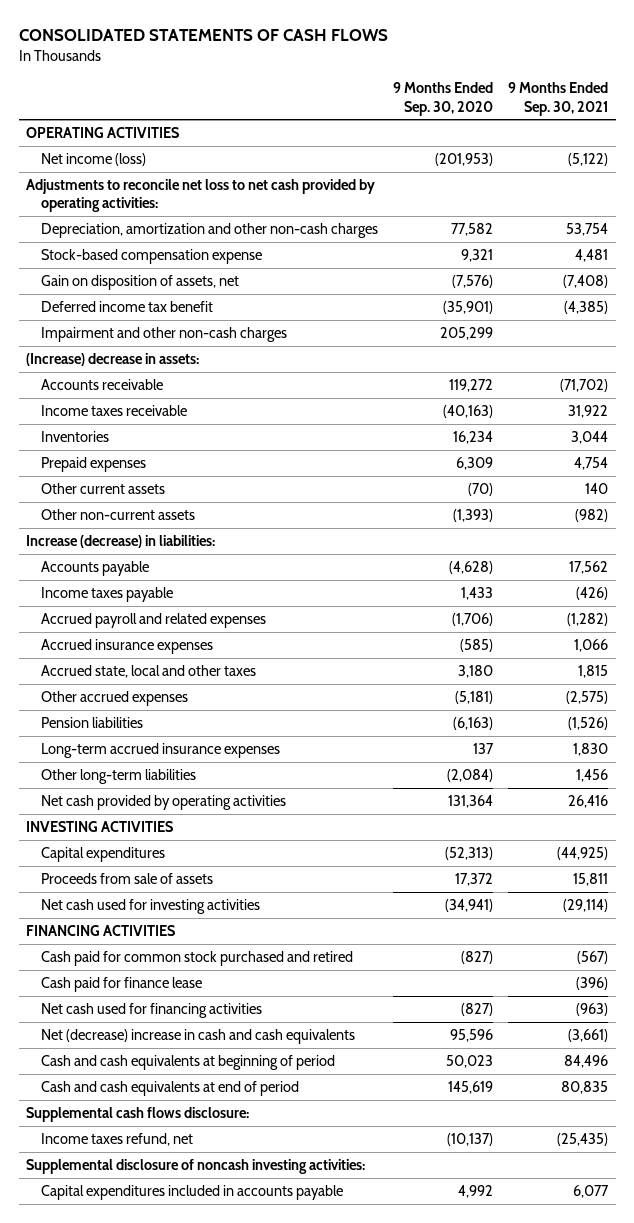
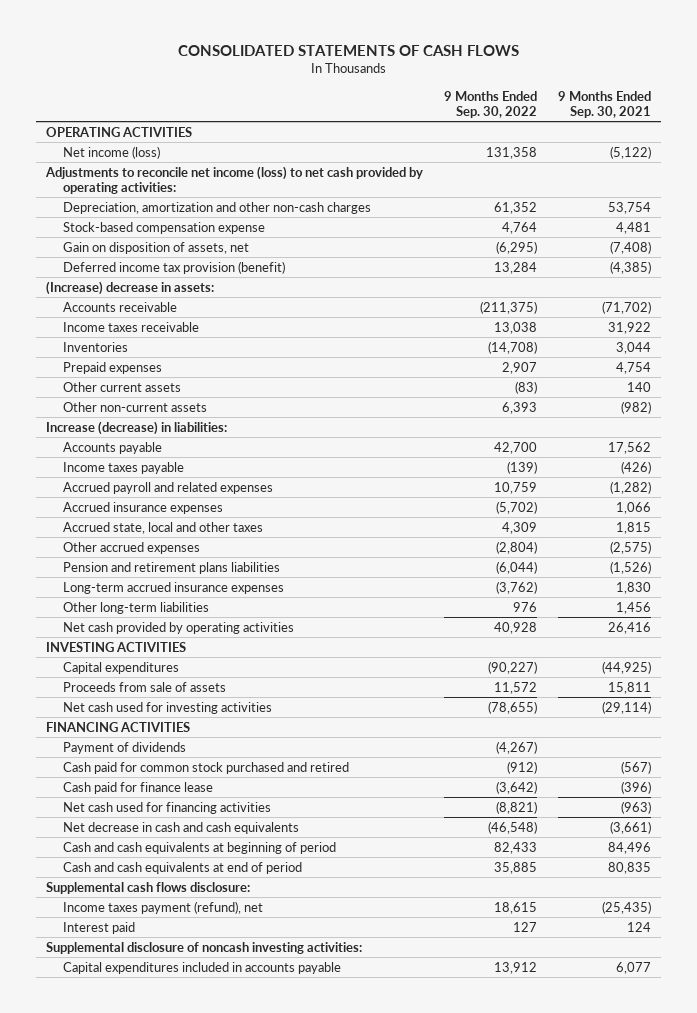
- | 9 Months Ended Sep. 30, 2020 | 9 Months Ended Sep. 30, 2021
+ | 9 Months Ended Sep. 30, 2022 | 9 Months Ended Sep. 30, 2021
- Adjustments to reconcile net loss to net cash provided by operating activities:
+ Adjustments to reconcile net income (loss) to net cash provided by operating activities:
- Deferred income tax benefit | (35,901) | (4,385)
- Impairment and other non-cash charges | 205,299 |
+ Deferred income tax provision (benefit) | 13,284 | (4,385)
- Pension liabilities | (6,163) | (1,526)
+ Pension and retirement plans liabilities | (6,044) | (1,526)
+ Payment of dividends | (4,267) |
- Net (decrease) increase in cash and cash equivalents | 95,596 | (3,661)
+ Net decrease in cash and cash equivalents | (46,548) | (3,661)
- Income taxes refund, net | (10,137) | (25,435)
+ Income taxes payment (refund), net | 18,615 | (25,435)
+ Interest paid | 127 | 124

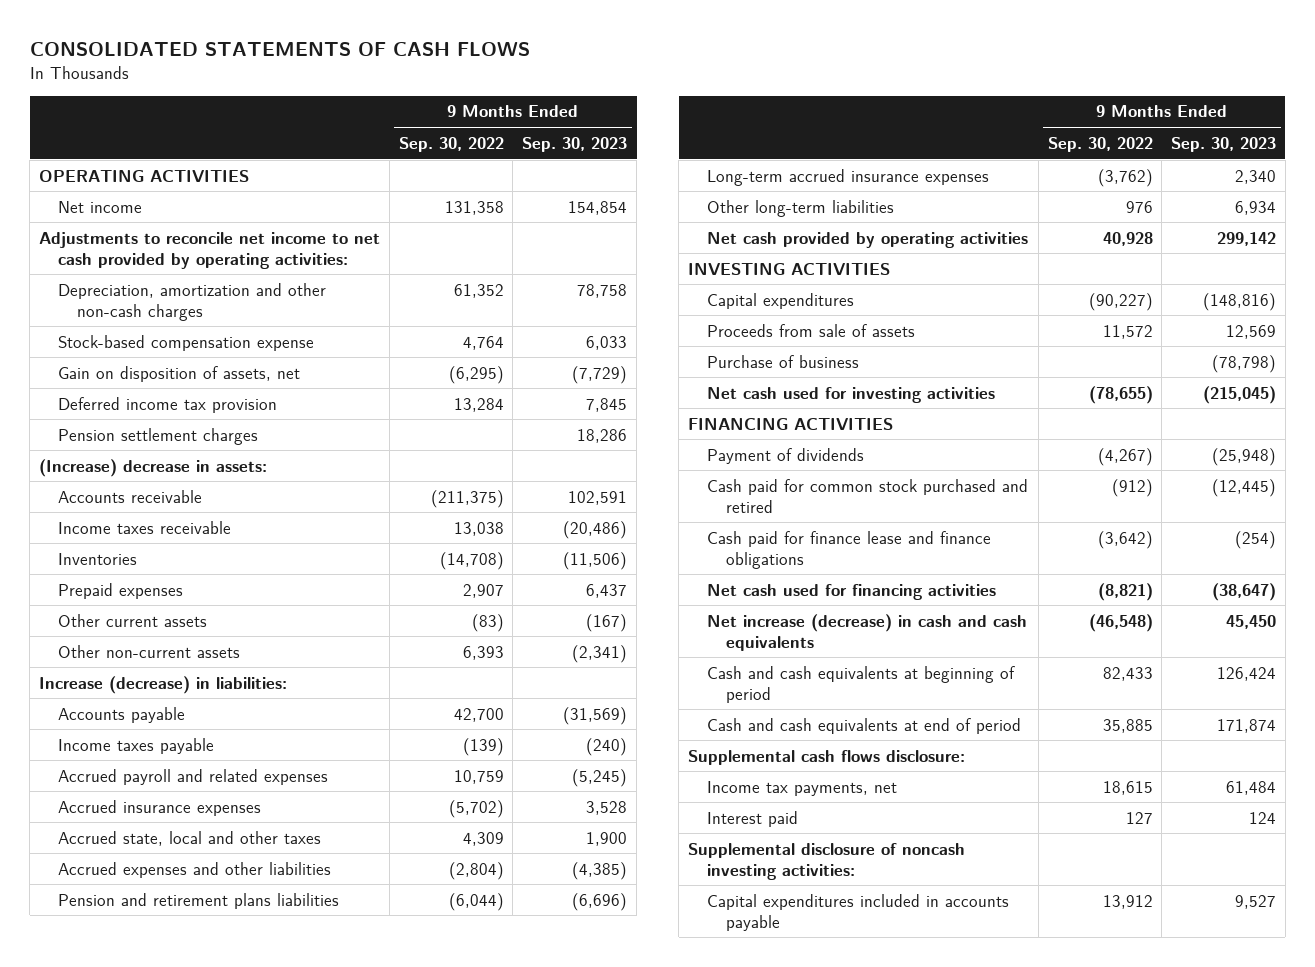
- | 9 Months Ended Sep. 30, 2022 | 9 Months Ended Sep. 30, 2021
+ | 9 Months Ended Sep. 30, 2022 | 9 Months Ended Sep. 30, 2023
- Net income (loss) | 131,358 | (5,122)
- Adjustments to reconcile net income (loss) to net cash provided by operating activities:
+ Net income | 131,358 | 154,854
+ Adjustments to reconcile net income to net cash provided by operating activities:
- Deferred income tax provision (benefit) | 13,284 | (4,385)
+ Deferred income tax provision | 13,284 | 7,845
+ Pension settlement charges | | 18,286
- Other accrued expenses | (2,804) | (2,575)
+ Accrued expenses and other liabilities | (2,804) | (4,385)
+ Purchase of business | | (78,798)
- Cash paid for finance lease | (3,642) | (396)
+ Cash paid for finance lease and finance obligations | (3,642) | (254)
- Net decrease in cash and cash equivalents | (46,548) | (3,661)
+ Net increase (decrease) in cash and cash equivalents | (46,548) | 45,450
- Income taxes payment (refund), net | 18,615 | (25,435)
+ Income tax payments, net | 18,615 | 61,484

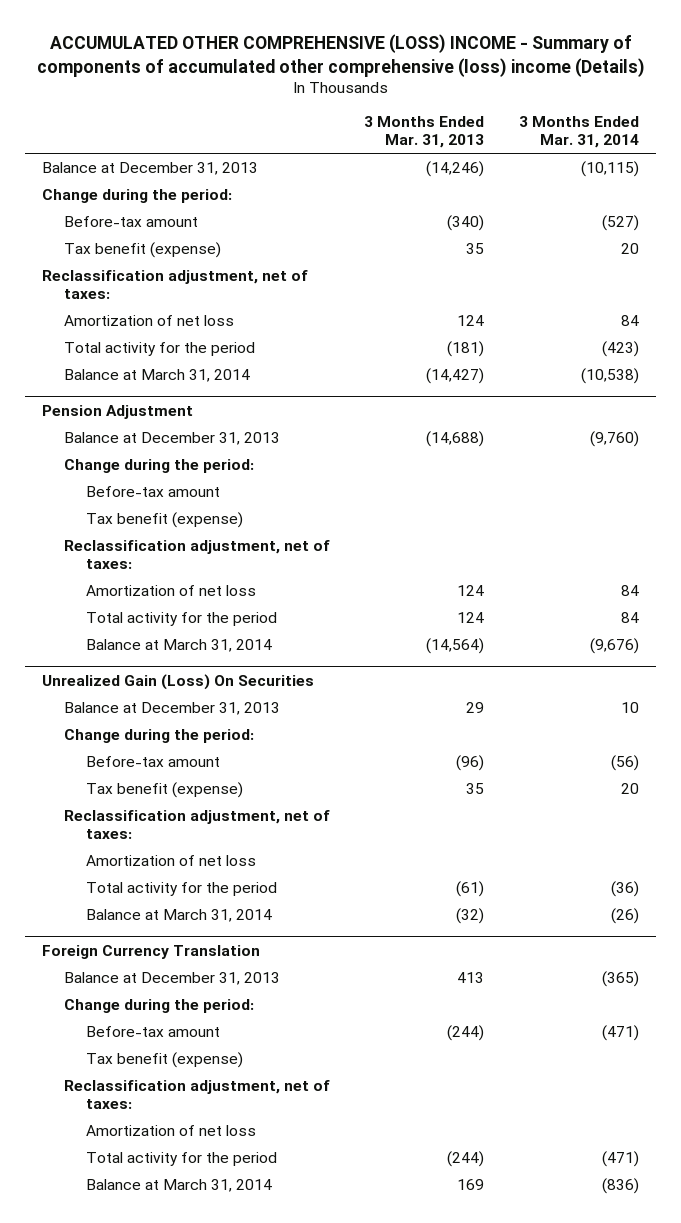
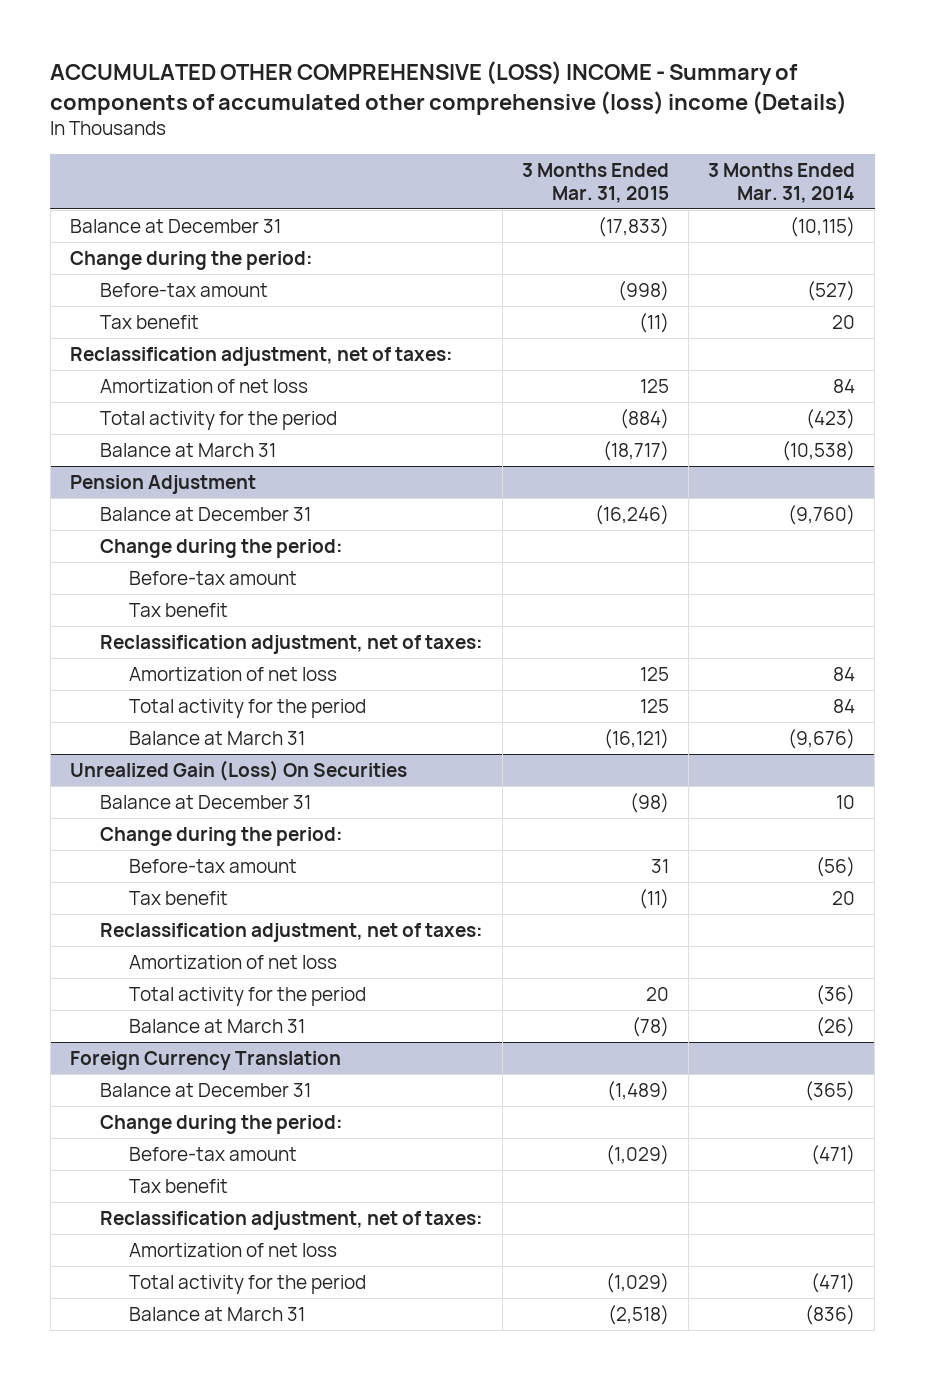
- | 3 Months Ended Mar. 31, 2013 | 3 Months Ended Mar. 31, 2014
+ | 3 Months Ended Mar. 31, 2015 | 3 Months Ended Mar. 31, 2014
- Balance at December 31, 2013 | (14,246) | (10,115)
+ Balance at December 31 | (17,833) | (10,115)
- Tax benefit (expense) | 35 | 20
+ Tax benefit | (11) | 20
- Balance at March 31, 2014 | (14,427) | (10,538)
+ Balance at March 31 | (18,717) | (10,538)
@ Pension Adjustment
- Balance at December 31, 2013 | (14,688) | (9,760)
+ Balance at December 31 | (16,246) | (9,760)
- Tax benefit (expense)
+ Tax benefit
- Balance at March 31, 2014 | (14,564) | (9,676)
+ Balance at March 31 | (16,121) | (9,676)
@ Unrealized Gain (Loss) On Securities
- Balance at December 31, 2013 | 29 | 10
+ Balance at December 31 | (98) | 10
- Tax benefit (expense) | 35 | 20
+ Tax benefit | (11) | 20
- Balance at March 31, 2014 | (32) | (26)
+ Balance at March 31 | (78) | (26)
@ Foreign Currency Translation
- Balance at December 31, 2013 | 413 | (365)
+ Balance at December 31 | (1,489) | (365)
- Tax benefit (expense)
+ Tax benefit
- Balance at March 31, 2014 | 169 | (836)
+ Balance at March 31 | (2,518) | (836)

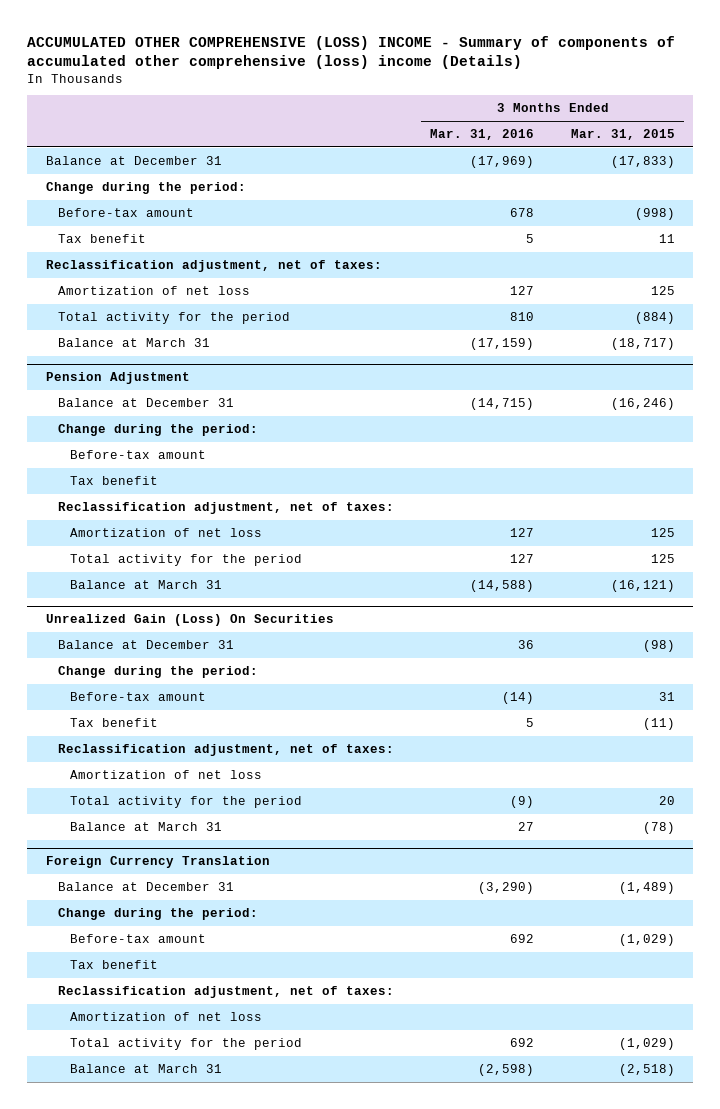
- | 3 Months Ended Mar. 31, 2015 | 3 Months Ended Mar. 31, 2014
+ | 3 Months Ended Mar. 31, 2016 | 3 Months Ended Mar. 31, 2015
- Tax benefit | (11) | 20
+ Tax benefit | 5 | 11

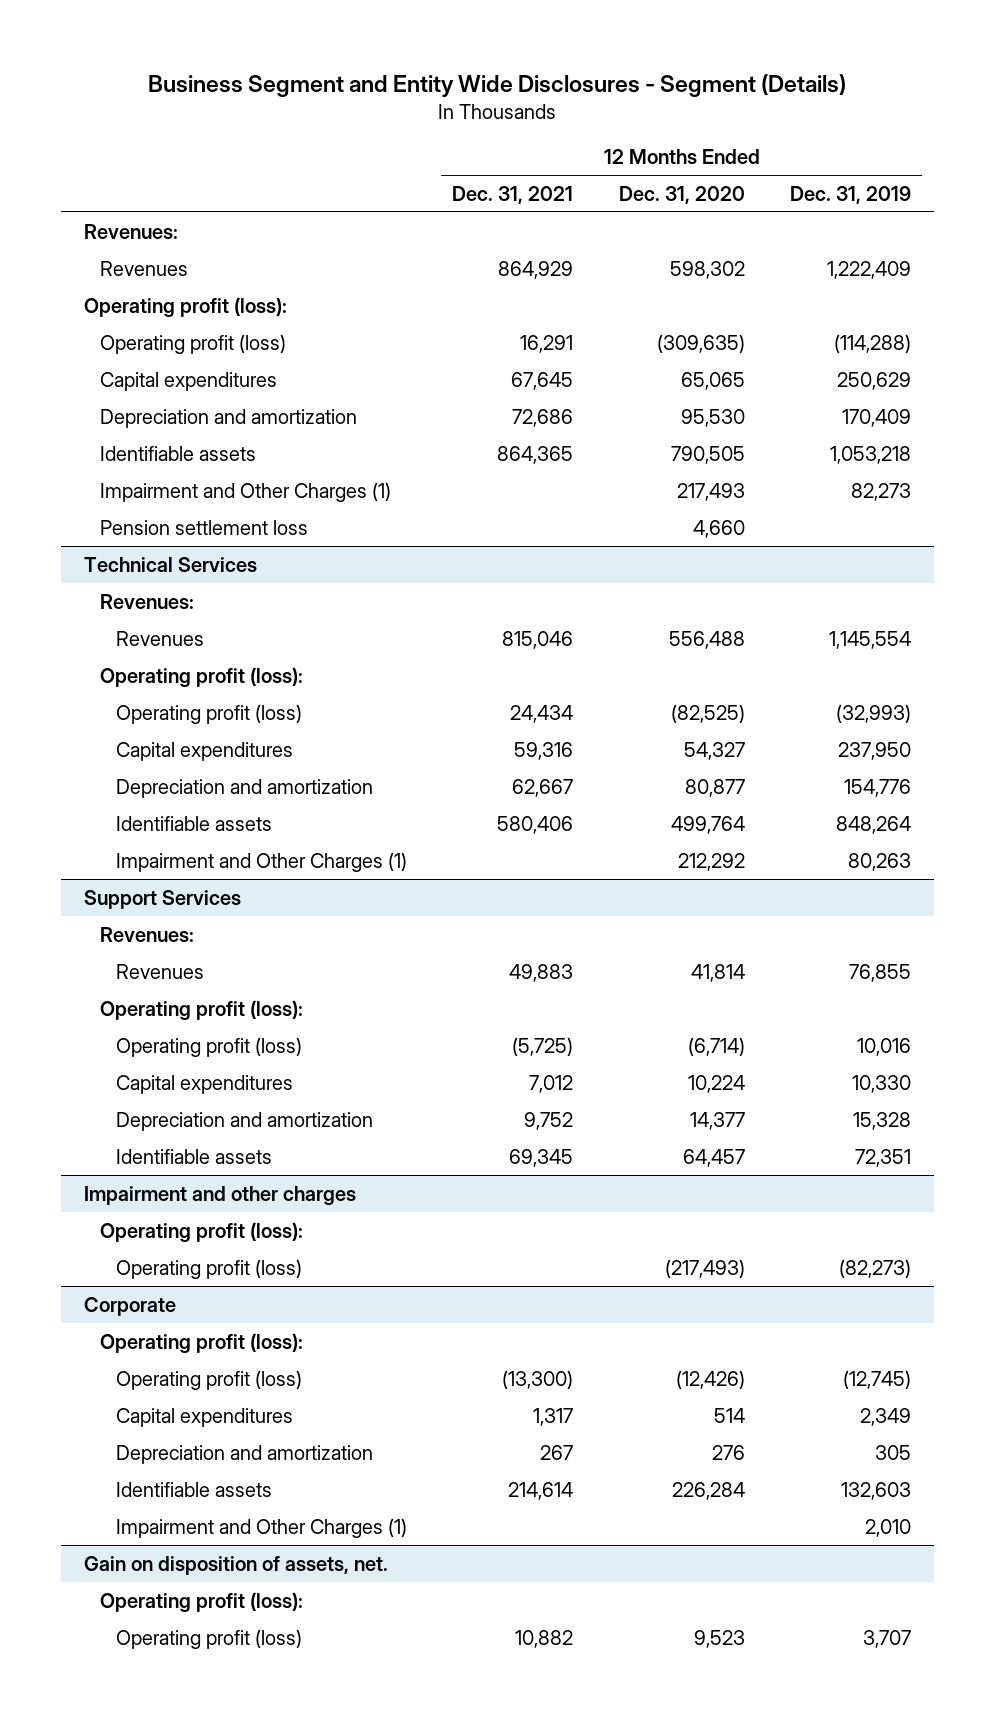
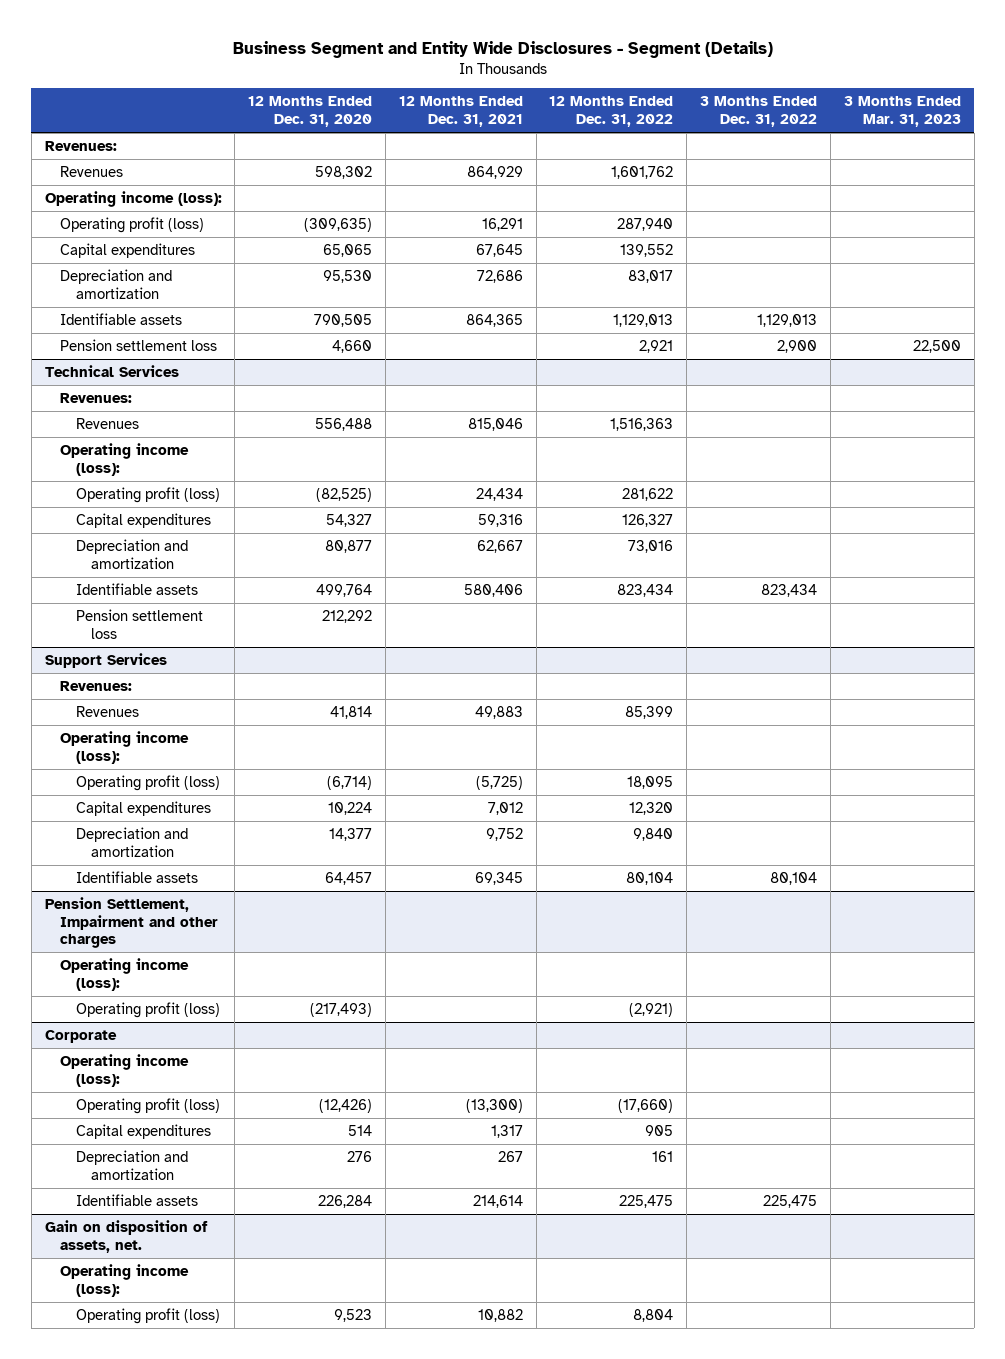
- | 12 Months Ended Dec. 31, 2021 | 12 Months Ended Dec. 31, 2020 | 12 Months Ended Dec. 31, 2019
+ | 12 Months Ended Dec. 31, 2020 | 12 Months Ended Dec. 31, 2021 | 12 Months Ended Dec. 31, 2022 | 3 Months Ended Dec. 31, 2022 | 3 Months Ended Mar. 31, 2023
- Operating profit (loss):
+ Operating income (loss):
- Impairment and Other Charges (1) | | 217,493 | 82,273
@ Technical Services
- Operating profit (loss):
+ Operating income (loss):
- Impairment and Other Charges (1) | | 212,292 | 80,263
+ Pension settlement loss | 212,292 | | | |
@ Support Services
- Operating profit (loss):
+ Operating income (loss):
- Impairment and other charges
- Operating profit (loss):
+ Pension Settlement, Impairment and other charges
+ Operating income (loss):
@ Corporate
- Operating profit (loss):
+ Operating income (loss):
- Impairment and Other Charges (1) | | | 2,010
@ Gain on disposition of assets, net.
- Operating profit (loss):
+ Operating income (loss):

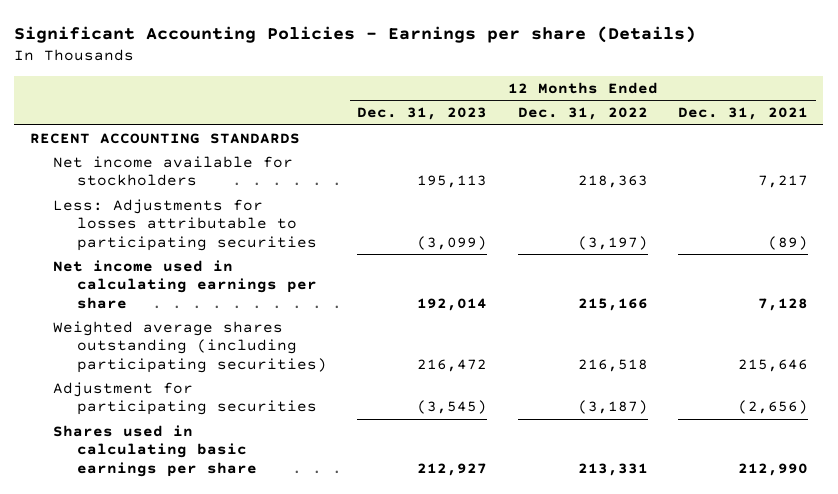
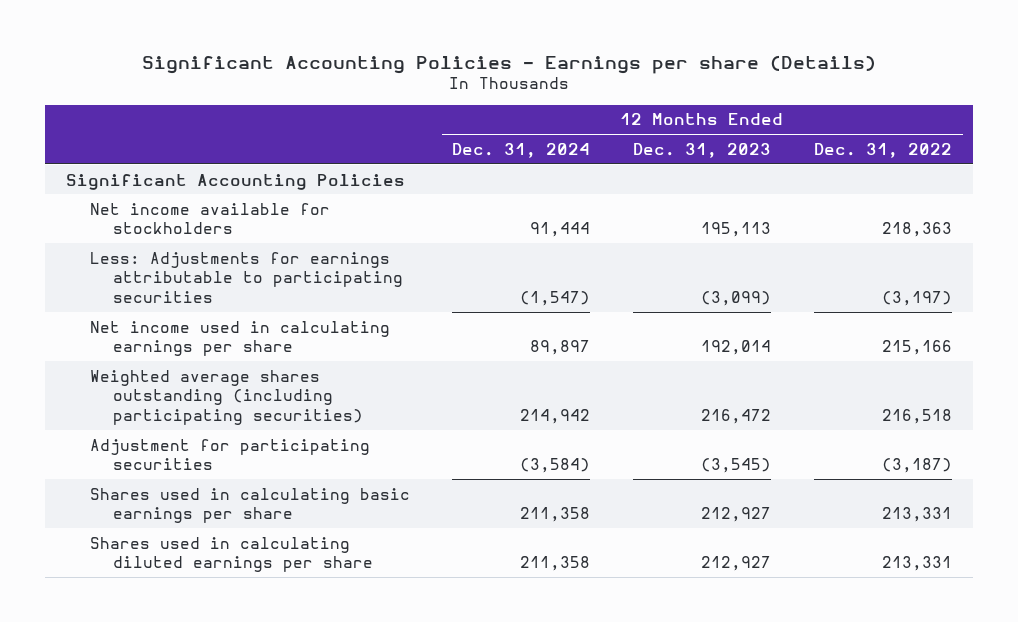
- | 12 Months Ended Dec. 31, 2023 | 12 Months Ended Dec. 31, 2022 | 12 Months Ended Dec. 31, 2021
+ | 12 Months Ended Dec. 31, 2024 | 12 Months Ended Dec. 31, 2023 | 12 Months Ended Dec. 31, 2022
- RECENT ACCOUNTING STANDARDS
+ Significant Accounting Policies
- Less: Adjustments for losses attributable to participating securities | (3,099) | (3,197) | (89)
+ Less: Adjustments for earnings attributable to participating securities | (1,547) | (3,099) | (3,197)
+ Shares used in calculating diluted earnings per share | 211,358 | 212,927 | 213,331

